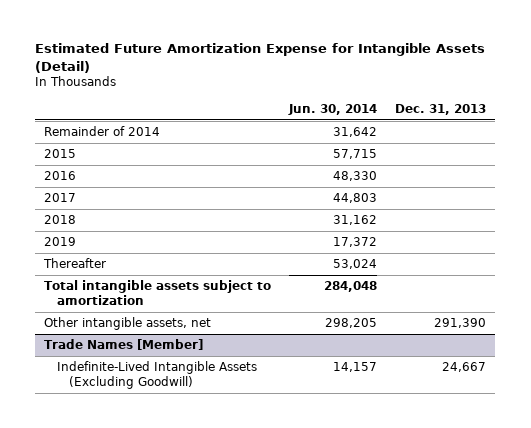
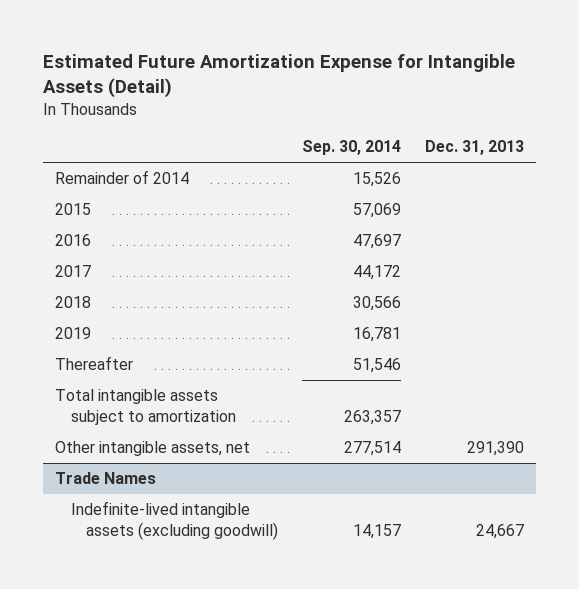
- | Jun. 30, 2014 | Dec. 31, 2013
+ | Sep. 30, 2014 | Dec. 31, 2013
- Trade Names [Member]
- Indefinite-Lived Intangible Assets (Excluding Goodwill) | 14,157 | 24,667
+ Trade Names
+ Indefinite-lived intangible assets (excluding goodwill) | 14,157 | 24,667

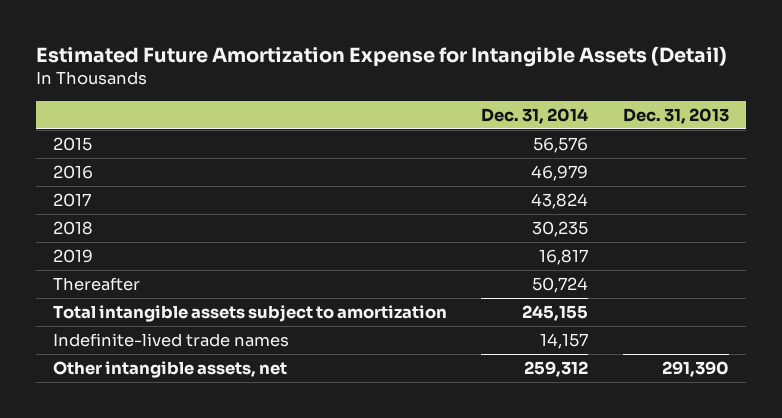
- | Sep. 30, 2014 | Dec. 31, 2013
+ | Dec. 31, 2014 | Dec. 31, 2013
- Remainder of 2014 | 15,526 |
+ Indefinite-lived trade names | 14,157 |
- Trade Names
- Indefinite-lived intangible assets (excluding goodwill) | 14,157 | 24,667

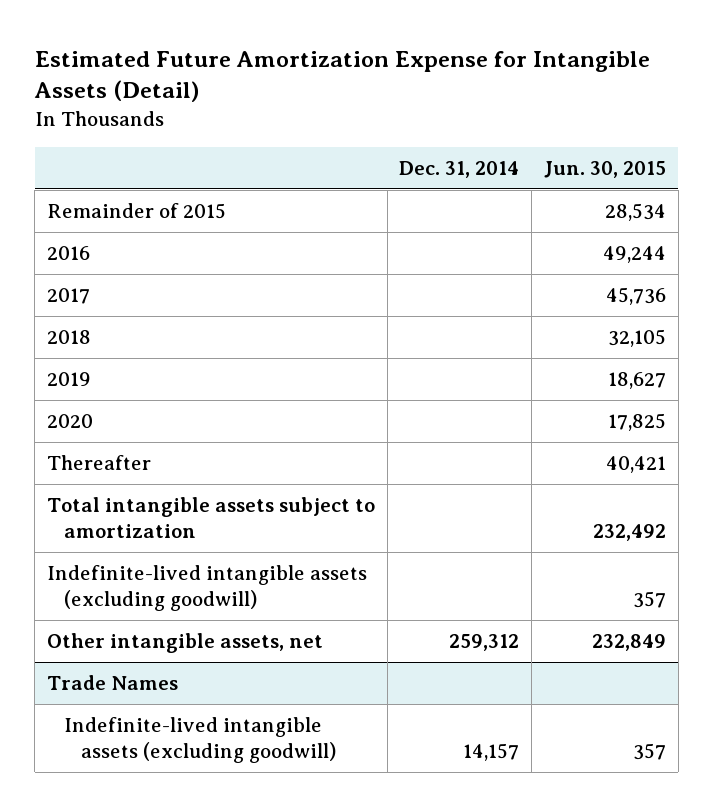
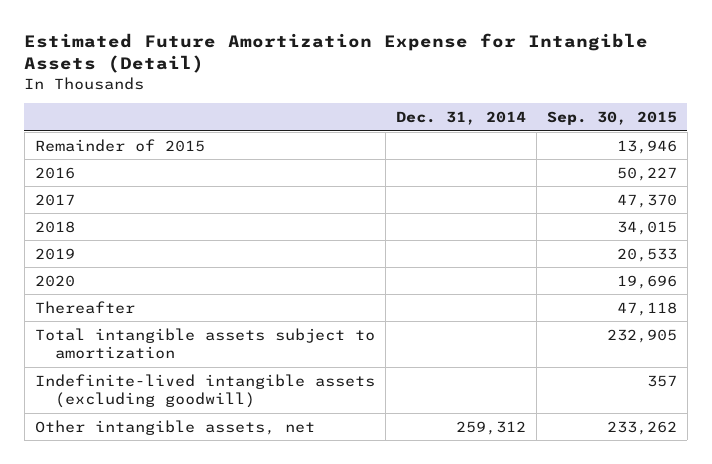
- | Dec. 31, 2014 | Jun. 30, 2015
+ | Dec. 31, 2014 | Sep. 30, 2015
- Trade Names
- Indefinite-lived intangible assets (excluding goodwill) | 14,157 | 357

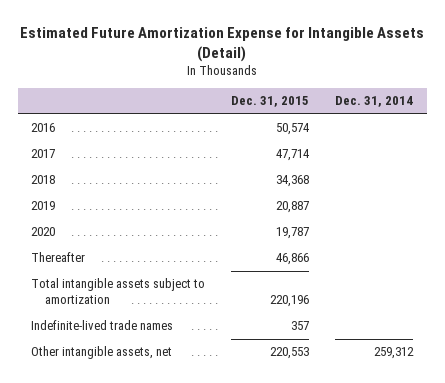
- | Dec. 31, 2014 | Sep. 30, 2015
+ | Dec. 31, 2015 | Dec. 31, 2014
- Remainder of 2015 | | 13,946
- Indefinite-lived intangible assets (excluding goodwill) | | 357
+ Indefinite-lived trade names | 357 |

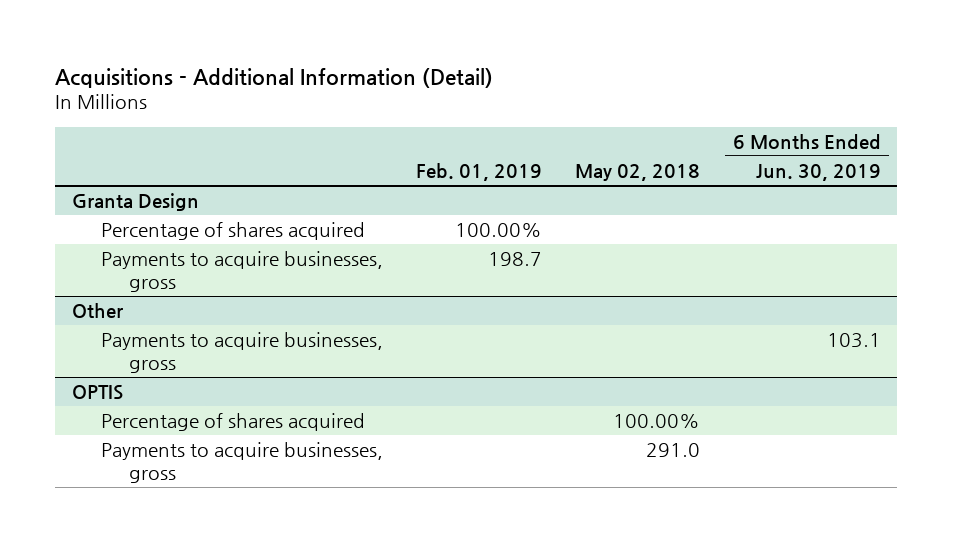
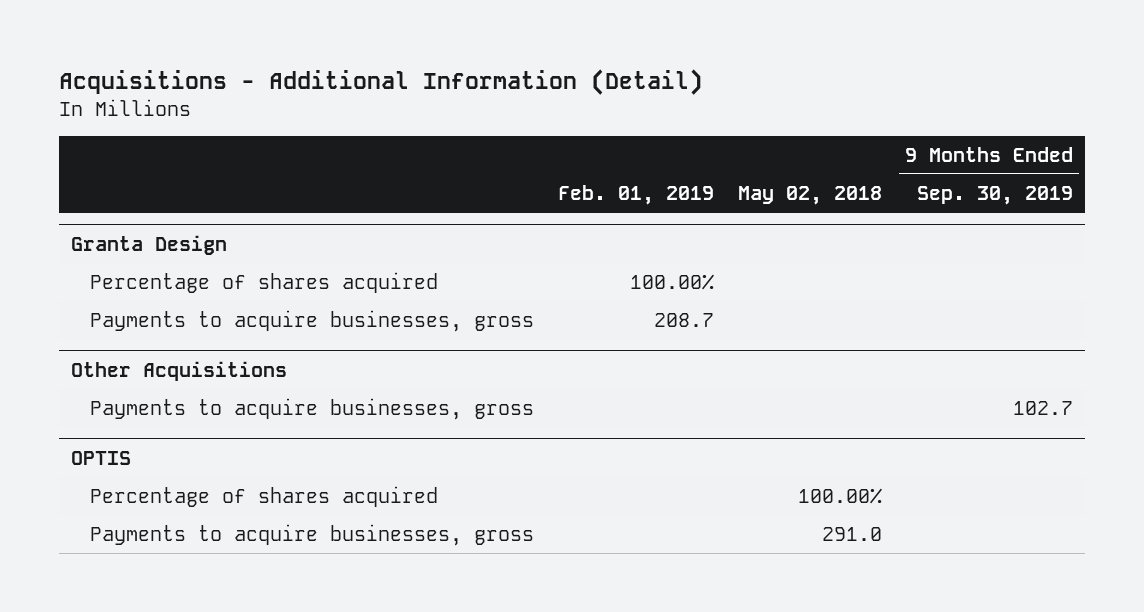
- | Feb. 01, 2019 | May 02, 2018 | 6 Months Ended Jun. 30, 2019
+ | Feb. 01, 2019 | May 02, 2018 | 9 Months Ended Sep. 30, 2019
@ Granta Design
- Payments to acquire businesses, gross | 198.7 | |
- Other
@ Granta Design
+ Payments to acquire businesses, gross | 208.7 | |
+ Other Acquisitions

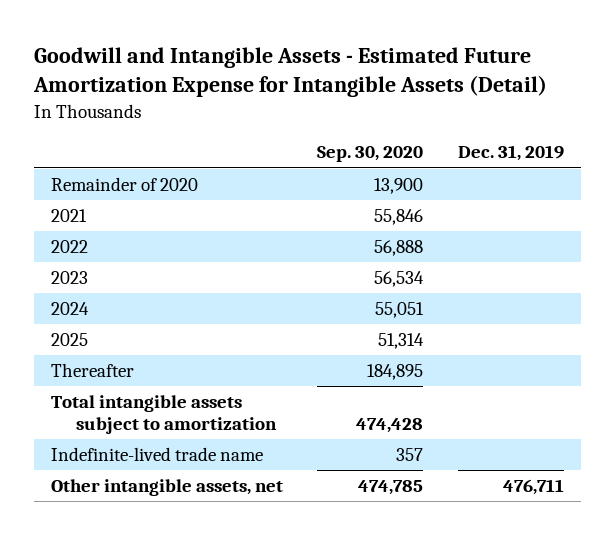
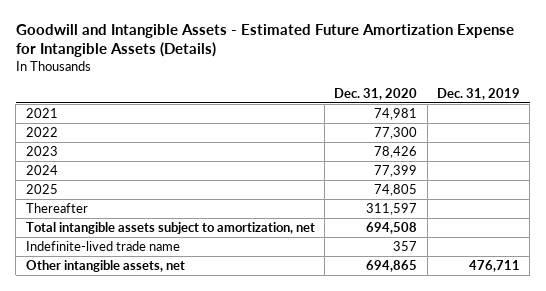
- Goodwill and Intangible Assets - Estimated Future Amortization Expense for Intangible Assets (Detail)
+ Goodwill and Intangible Assets - Estimated Future Amortization Expense for Intangible Assets (Details)
- | Sep. 30, 2020 | Dec. 31, 2019
+ | Dec. 31, 2020 | Dec. 31, 2019
- Remainder of 2020 | 13,900 |
- Total intangible assets subject to amortization | 474,428 |
+ Total intangible assets subject to amortization, net | 694,508 |

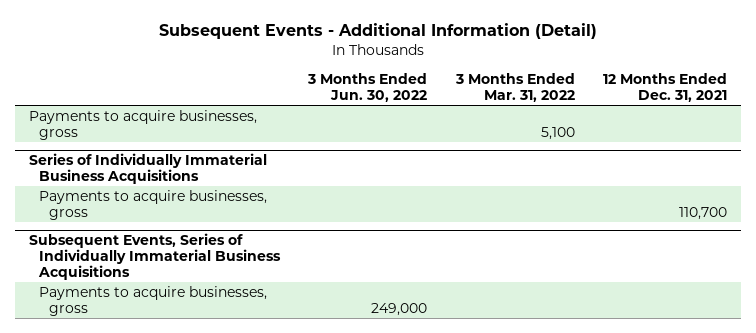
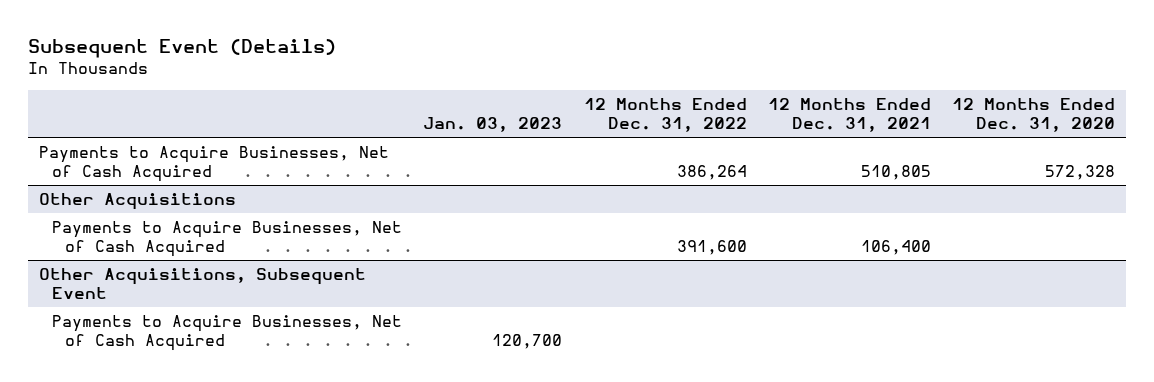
- Subsequent Events - Additional Information (Detail)
+ Subsequent Event (Details)
- | 3 Months Ended Jun. 30, 2022 | 3 Months Ended Mar. 31, 2022 | 12 Months Ended Dec. 31, 2021
+ | Jan. 03, 2023 | 12 Months Ended Dec. 31, 2022 | 12 Months Ended Dec. 31, 2021 | 12 Months Ended Dec. 31, 2020
- Payments to acquire businesses, gross | | 5,100 |
- Series of Individually Immaterial Business Acquisitions
- Payments to acquire businesses, gross | | | 110,700
- Subsequent Events, Series of Individually Immaterial Business Acquisitions
- Payments to acquire businesses, gross | 249,000 | |
+ Payments to Acquire Businesses, Net of Cash Acquired | | 386,264 | 510,805 | 572,328
+ Other Acquisitions
+ Payments to Acquire Businesses, Net of Cash Acquired | | 391,600 | 106,400 |
+ Other Acquisitions, Subsequent Event
+ Payments to Acquire Businesses, Net of Cash Acquired | 120,700 | | |

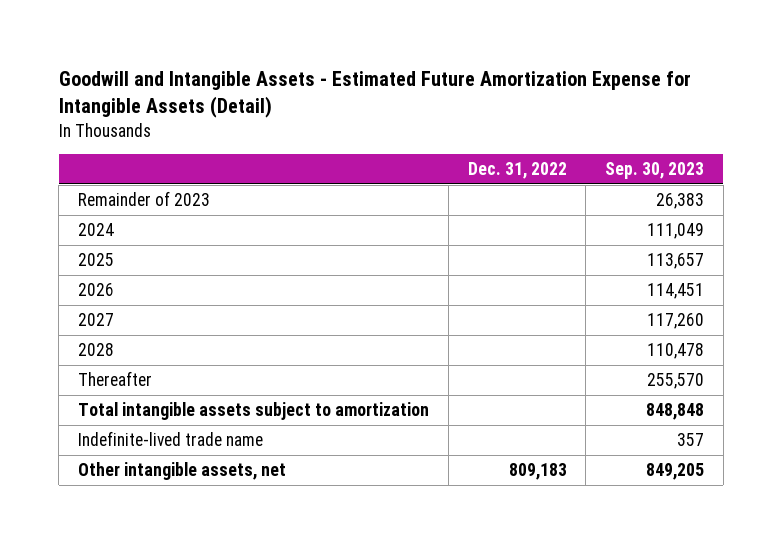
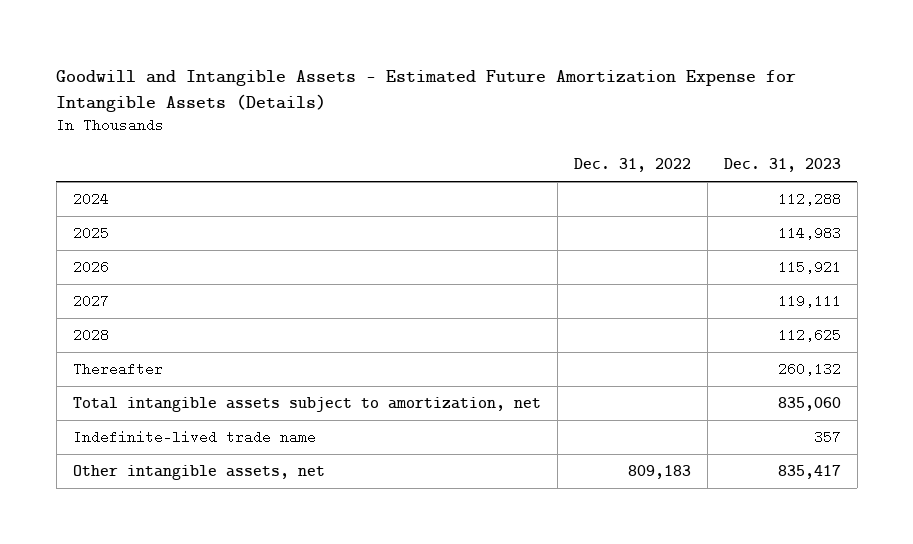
- Goodwill and Intangible Assets - Estimated Future Amortization Expense for Intangible Assets (Detail)
+ Goodwill and Intangible Assets - Estimated Future Amortization Expense for Intangible Assets (Details)
- | Dec. 31, 2022 | Sep. 30, 2023
+ | Dec. 31, 2022 | Dec. 31, 2023
- Remainder of 2023 | | 26,383
- Total intangible assets subject to amortization | | 848,848
+ Total intangible assets subject to amortization, net | | 835,060

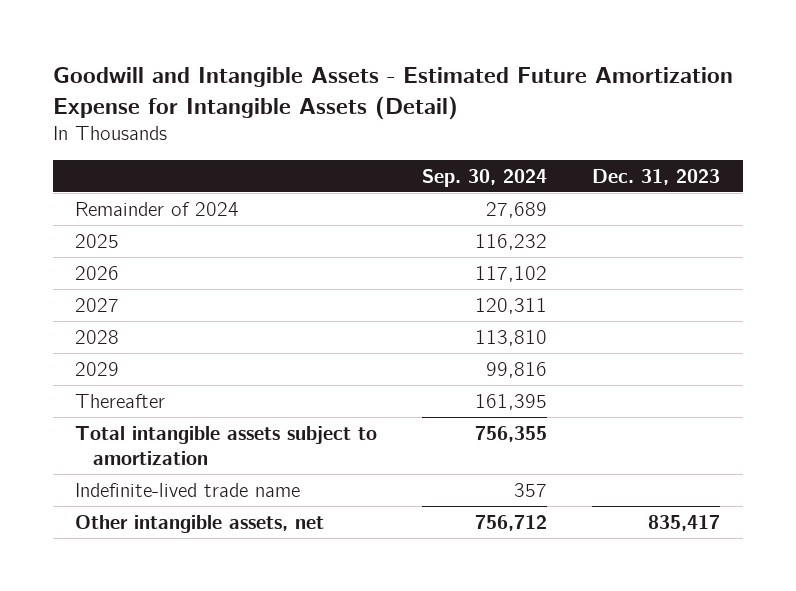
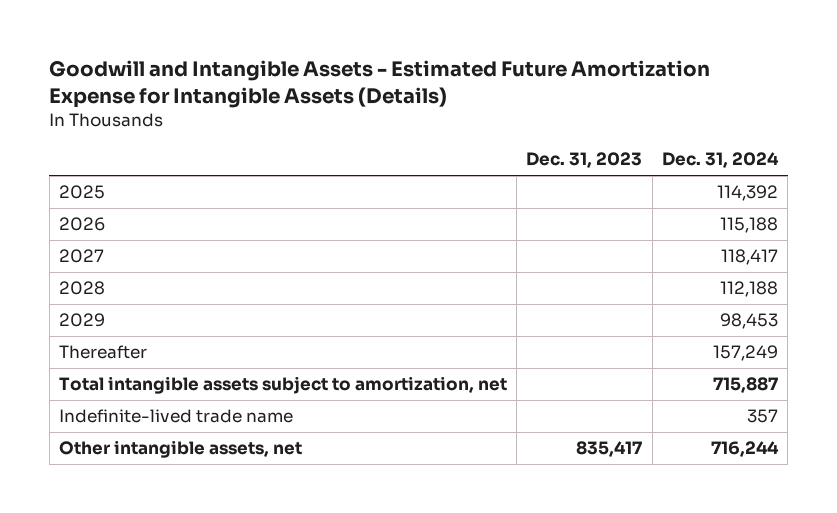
- Goodwill and Intangible Assets - Estimated Future Amortization Expense for Intangible Assets (Detail)
+ Goodwill and Intangible Assets - Estimated Future Amortization Expense for Intangible Assets (Details)
- | Sep. 30, 2024 | Dec. 31, 2023
+ | Dec. 31, 2023 | Dec. 31, 2024
- Remainder of 2024 | 27,689 |
- Total intangible assets subject to amortization | 756,355 |
+ Total intangible assets subject to amortization, net | | 715,887

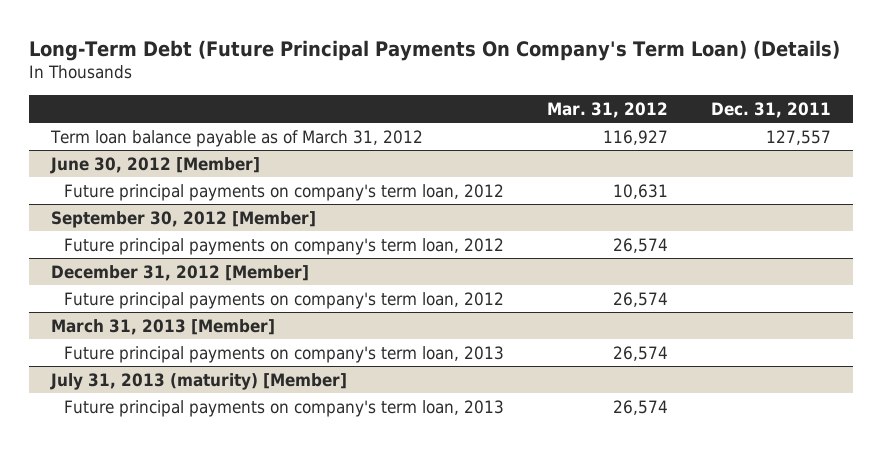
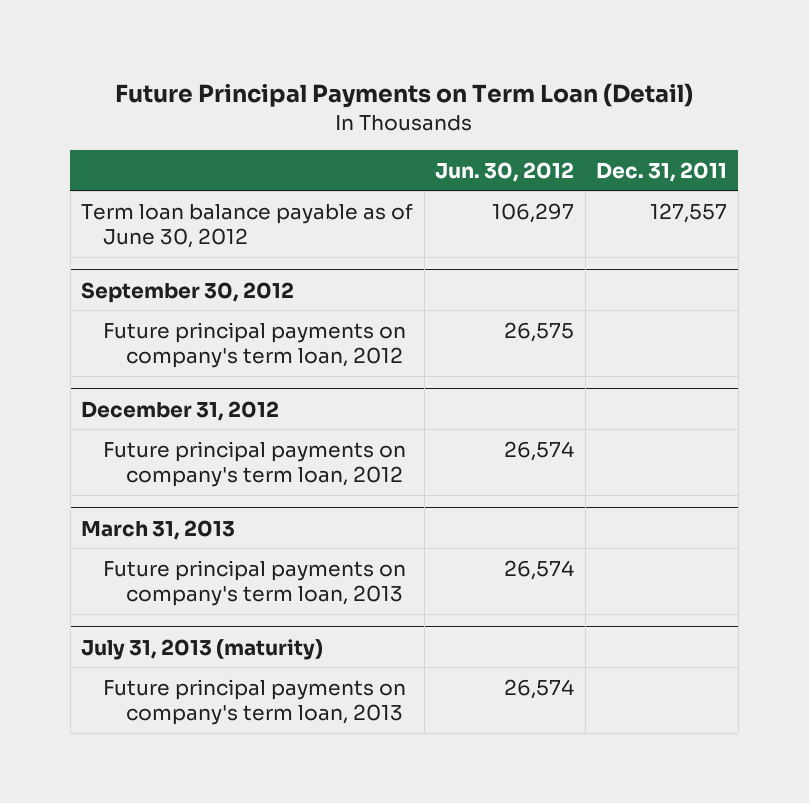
- Long-Term Debt (Future Principal Payments On Company's Term Loan) (Details)
+ Future Principal Payments on Term Loan (Detail)
- | Mar. 31, 2012 | Dec. 31, 2011
+ | Jun. 30, 2012 | Dec. 31, 2011
- Term loan balance payable as of March 31, 2012 | 116,927 | 127,557
- June 30, 2012 [Member]
- Future principal payments on company's term loan, 2012 | 10,631 |
- September 30, 2012 [Member]
+ Term loan balance payable as of June 30, 2012 | 106,297 | 127,557
+ September 30, 2012
- December 31, 2012 [Member]
+ December 31, 2012
- March 31, 2013 [Member]
+ March 31, 2013
- July 31, 2013 (maturity) [Member]
+ July 31, 2013 (maturity)

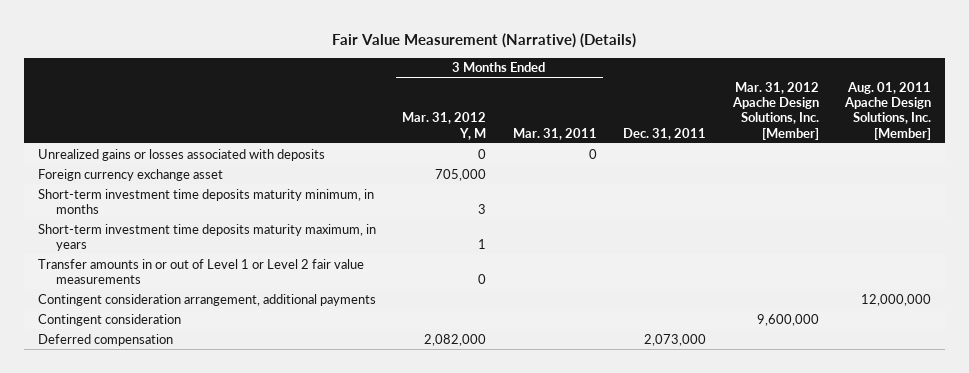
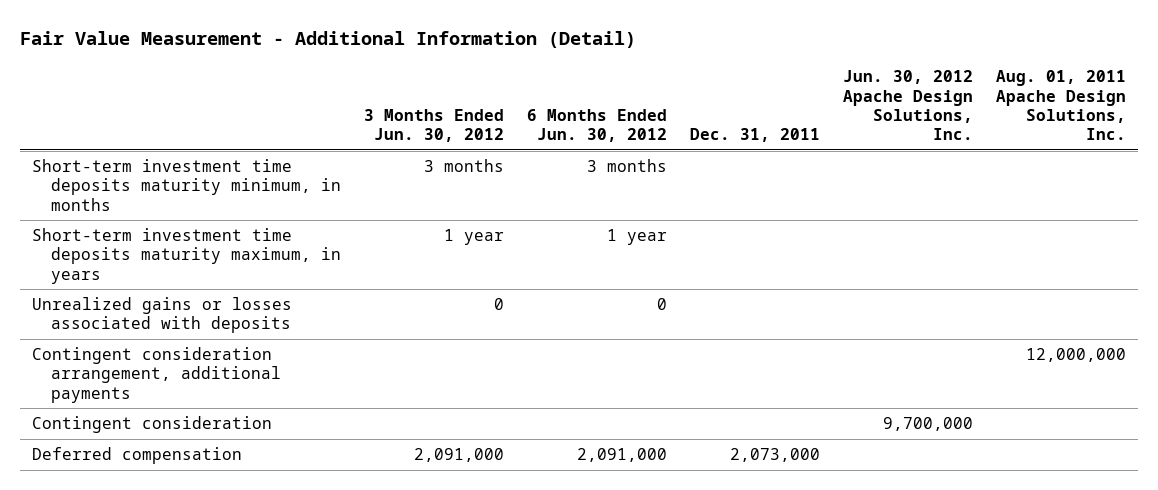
- Fair Value Measurement (Narrative) (Details)
+ Fair Value Measurement - Additional Information (Detail)
- | 3 Months Ended Mar. 31, 2012 Y, M | 3 Months Ended Mar. 31, 2011 | Dec. 31, 2011 | Mar. 31, 2012 Apache Design Solutions, Inc. [Member] | Aug. 01, 2011 Apache Design Solutions, Inc. [Member]
+ | 3 Months Ended Jun. 30, 2012 | 6 Months Ended Jun. 30, 2012 | Dec. 31, 2011 | Jun. 30, 2012 Apache Design Solutions, Inc. | Aug. 01, 2011 Apache Design Solutions, Inc.
- Foreign currency exchange asset | 705,000 | | | |
- Transfer amounts in or out of Level 1 or Level 2 fair value measurements | 0 | | | |
moved down: Unrealized gains or losses associated with deposits | 0 | 0 | | |

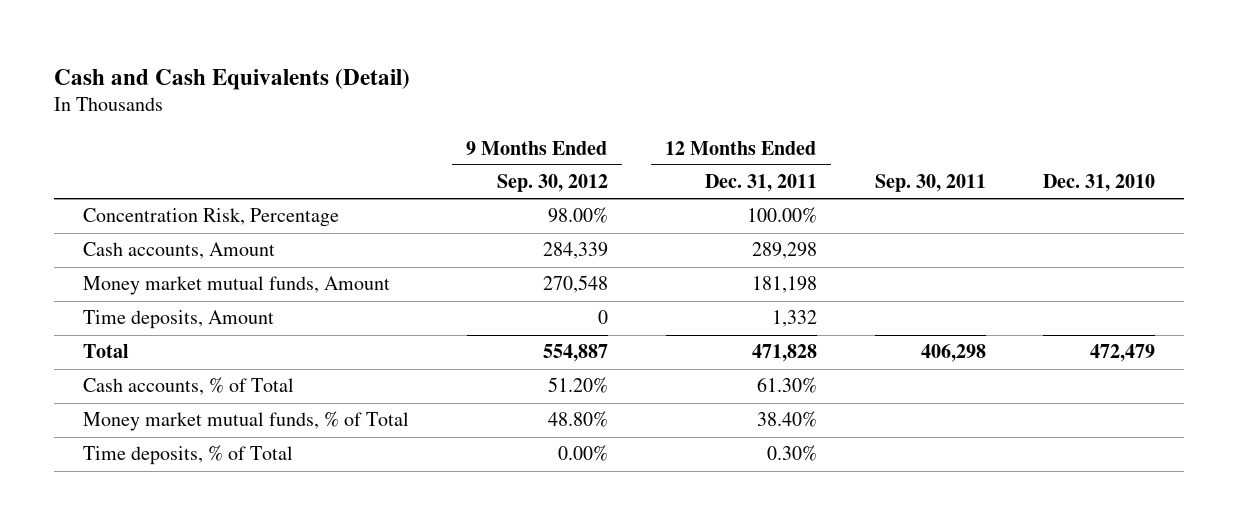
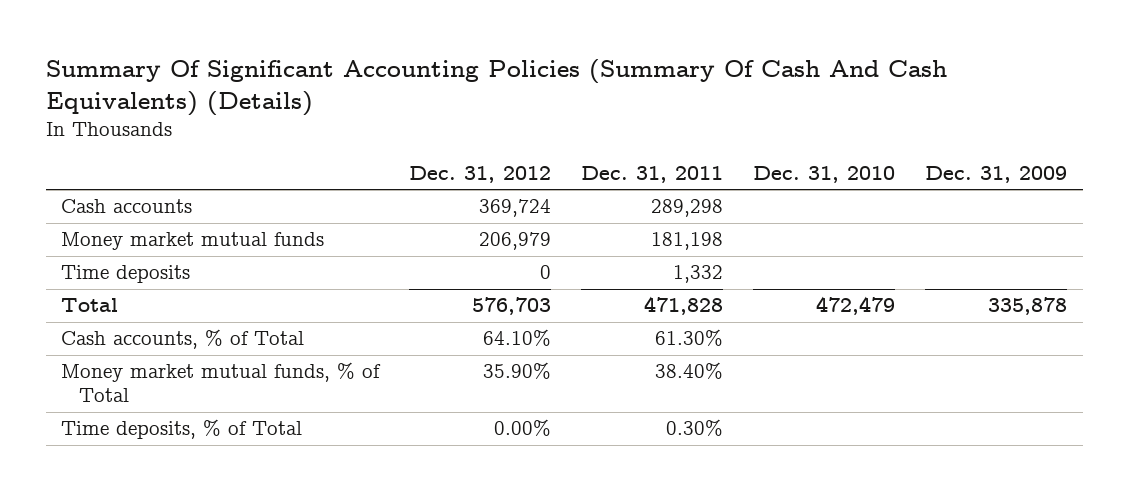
- Cash and Cash Equivalents (Detail)
+ Summary Of Significant Accounting Policies (Summary Of Cash And Cash Equivalents) (Details)
- | 9 Months Ended Sep. 30, 2012 | 12 Months Ended Dec. 31, 2011 | Sep. 30, 2011 | Dec. 31, 2010
+ | Dec. 31, 2012 | Dec. 31, 2011 | Dec. 31, 2010 | Dec. 31, 2009
- Concentration Risk, Percentage | 98.00% | 100.00% | |
- Cash accounts, Amount | 284,339 | 289,298 | |
- Money market mutual funds, Amount | 270,548 | 181,198 | |
- Time deposits, Amount | 0 | 1,332 | |
+ Cash accounts | 369,724 | 289,298 | |
+ Money market mutual funds | 206,979 | 181,198 | |
+ Time deposits | 0 | 1,332 | |

